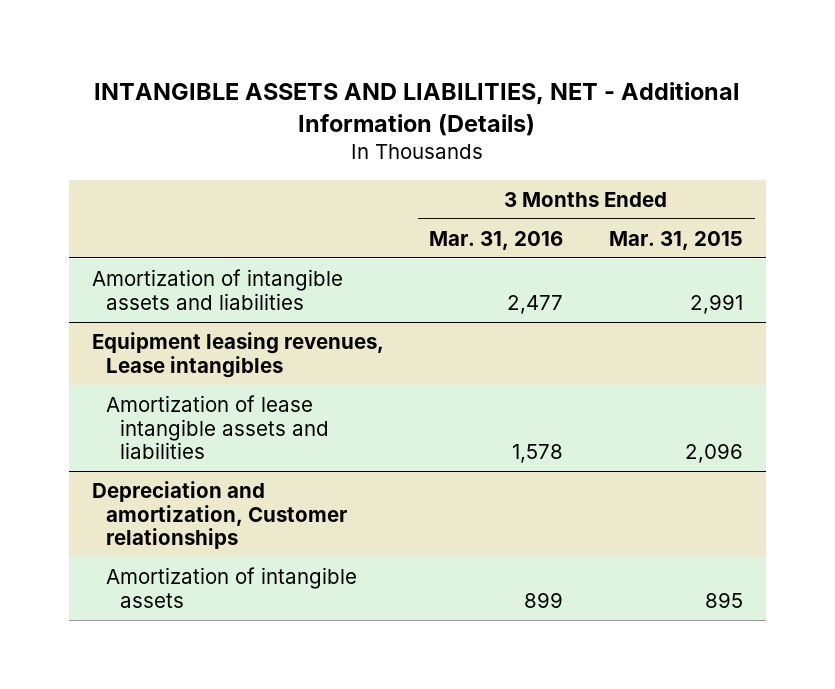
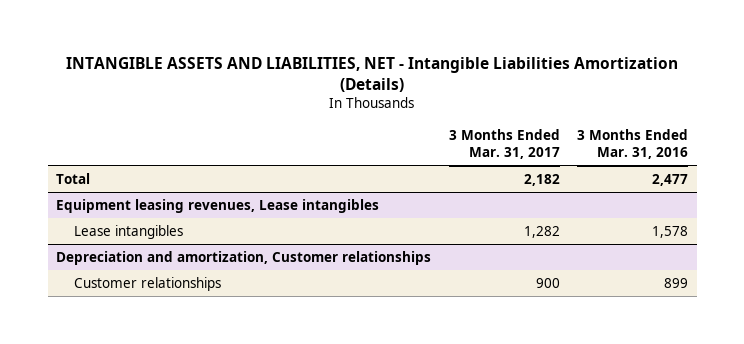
- INTANGIBLE ASSETS AND LIABILITIES, NET - Additional Information (Details)
+ INTANGIBLE ASSETS AND LIABILITIES, NET - Intangible Liabilities Amortization (Details)
- | 3 Months Ended Mar. 31, 2016 | 3 Months Ended Mar. 31, 2015
+ | 3 Months Ended Mar. 31, 2017 | 3 Months Ended Mar. 31, 2016
- Amortization of intangible assets and liabilities | 2,477 | 2,991
+ Total | 2,182 | 2,477
@ Equipment leasing revenues, Lease intangibles
- Amortization of lease intangible assets and liabilities | 1,578 | 2,096
+ Lease intangibles | 1,282 | 1,578
@ Depreciation and amortization, Customer relationships
- Amortization of intangible assets | 899 | 895
+ Customer relationships | 900 | 899

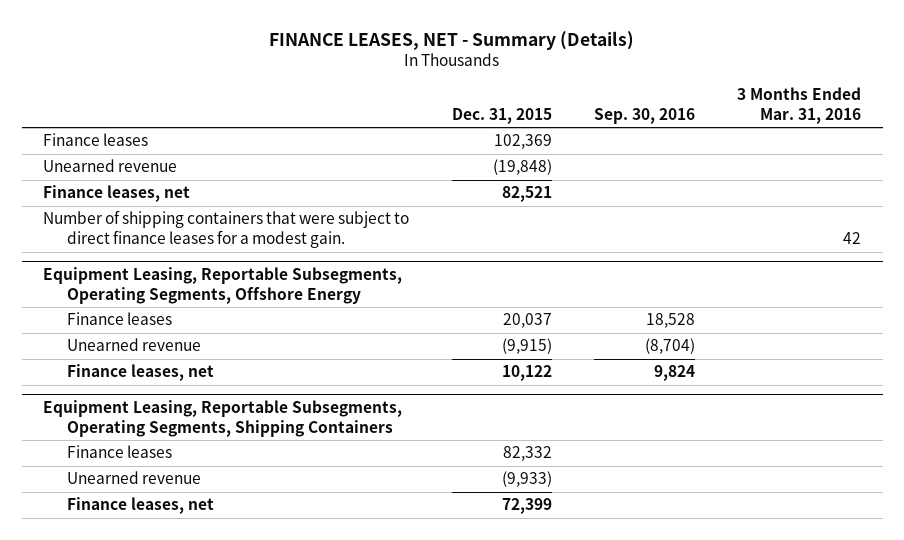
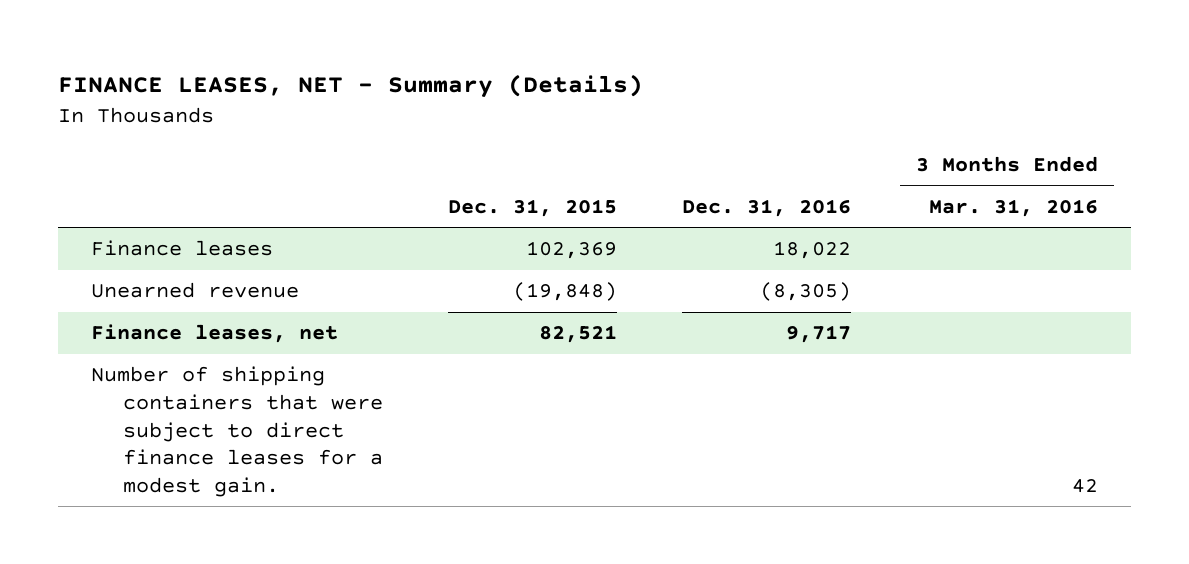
- | Dec. 31, 2015 | Sep. 30, 2016 | 3 Months Ended Mar. 31, 2016
+ | Dec. 31, 2015 | Dec. 31, 2016 | 3 Months Ended Mar. 31, 2016
- Equipment Leasing, Reportable Subsegments, Operating Segments, Offshore Energy
- Finance leases | 20,037 | 18,528 |
- Unearned revenue | (9,915) | (8,704) |
- Finance leases, net | 10,122 | 9,824 |
- Equipment Leasing, Reportable Subsegments, Operating Segments, Shipping Containers
- Finance leases | 82,332 | |
- Unearned revenue | (9,933) | |
- Finance leases, net | 72,399 | |

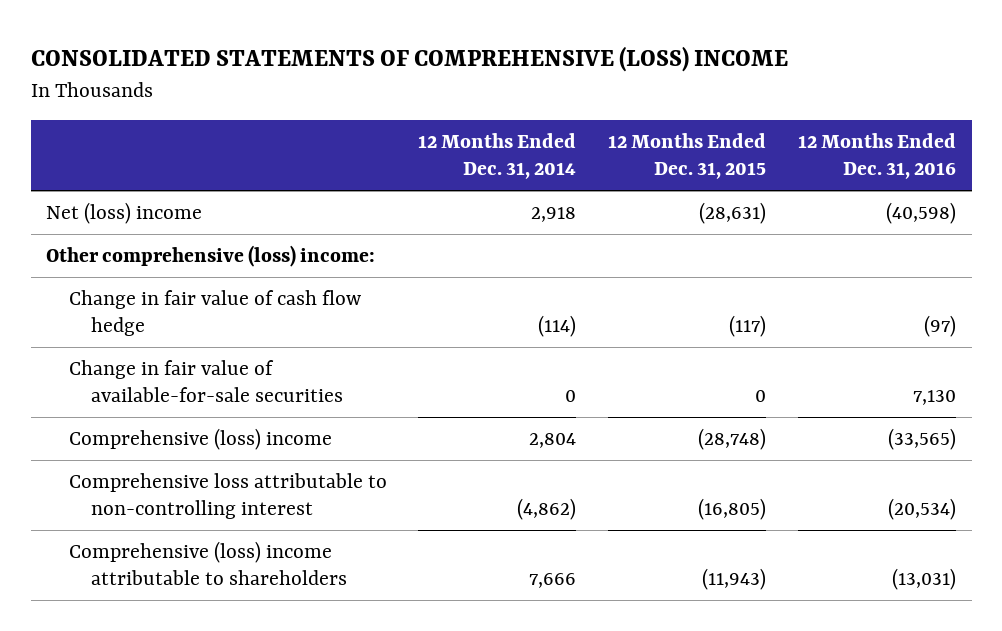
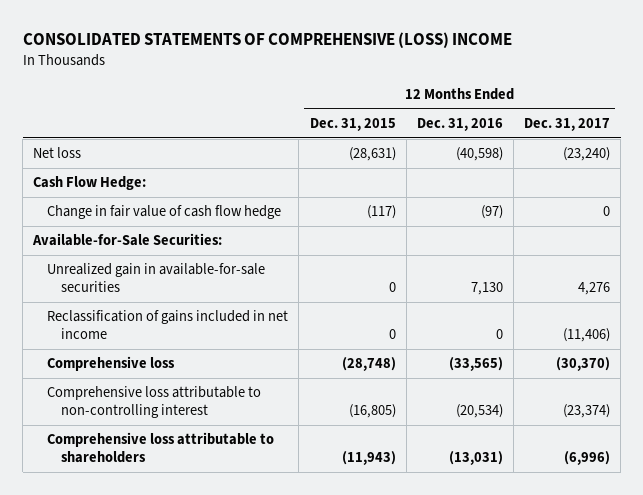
- | 12 Months Ended Dec. 31, 2014 | 12 Months Ended Dec. 31, 2015 | 12 Months Ended Dec. 31, 2016
+ | 12 Months Ended Dec. 31, 2015 | 12 Months Ended Dec. 31, 2016 | 12 Months Ended Dec. 31, 2017
- Net (loss) income | 2,918 | (28,631) | (40,598)
- Other comprehensive (loss) income:
+ Net loss | (28,631) | (40,598) | (23,240)
+ Cash Flow Hedge:
- Change in fair value of available-for-sale securities | 0 | 0 | 7,130
- Comprehensive (loss) income | 2,804 | (28,748) | (33,565)
+ Available-for-Sale Securities:
+ Unrealized gain in available-for-sale securities | 0 | 7,130 | 4,276
+ Reclassification of gains included in net income | 0 | 0 | (11,406)
+ Comprehensive loss | (28,748) | (33,565) | (30,370)
- Comprehensive (loss) income attributable to shareholders | 7,666 | (11,943) | (13,031)
+ Comprehensive loss attributable to shareholders | (11,943) | (13,031) | (6,996)

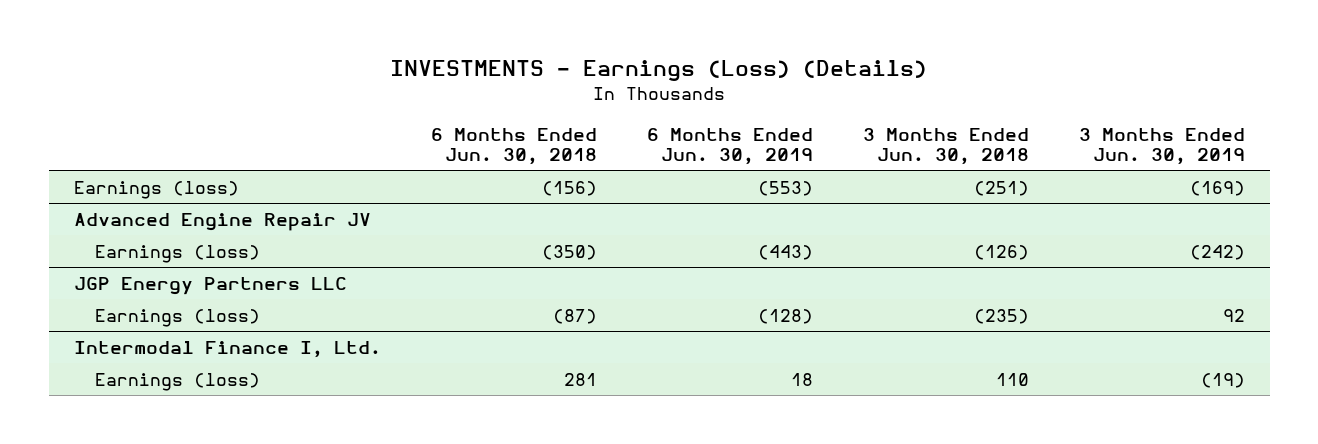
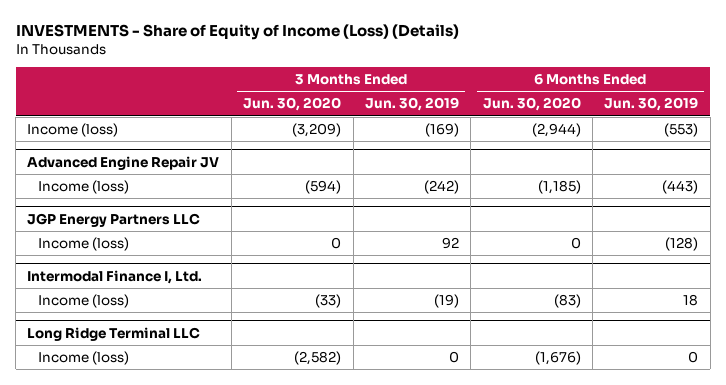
- INVESTMENTS - Earnings (Loss) (Details)
+ INVESTMENTS - Share of Equity of Income (Loss) (Details)
- | 6 Months Ended Jun. 30, 2018 | 6 Months Ended Jun. 30, 2019 | 3 Months Ended Jun. 30, 2018 | 3 Months Ended Jun. 30, 2019
+ | 3 Months Ended Jun. 30, 2020 | 3 Months Ended Jun. 30, 2019 | 6 Months Ended Jun. 30, 2020 | 6 Months Ended Jun. 30, 2019
- Earnings (loss) | (156) | (553) | (251) | (169)
+ Income (loss) | (3,209) | (169) | (2,944) | (553)
@ Advanced Engine Repair JV
- Earnings (loss) | (350) | (443) | (126) | (242)
+ Income (loss) | (594) | (242) | (1,185) | (443)
@ JGP Energy Partners LLC
- Earnings (loss) | (87) | (128) | (235) | 92
+ Income (loss) | 0 | 92 | 0 | (128)
@ Intermodal Finance I, Ltd.
- Earnings (loss) | 281 | 18 | 110 | (19)
+ Income (loss) | (33) | (19) | (83) | 18
+ Long Ridge Terminal LLC
+ Income (loss) | (2,582) | 0 | (1,676) | 0

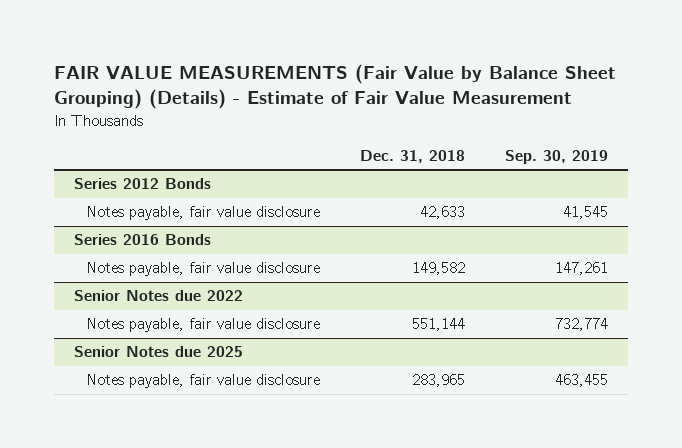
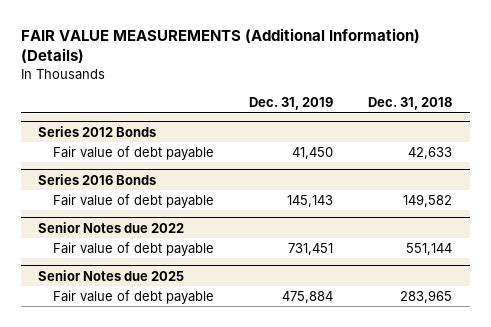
- FAIR VALUE MEASUREMENTS (Fair Value by Balance Sheet Grouping) (Details) - Estimate of Fair Value Measurement
+ FAIR VALUE MEASUREMENTS (Additional Information) (Details)
- | Dec. 31, 2018 | Sep. 30, 2019
+ | Dec. 31, 2019 | Dec. 31, 2018
@ Series 2012 Bonds
- Notes payable, fair value disclosure | 42,633 | 41,545
+ Fair value of debt payable | 41,450 | 42,633
@ Series 2016 Bonds
- Notes payable, fair value disclosure | 149,582 | 147,261
+ Fair value of debt payable | 145,143 | 149,582
@ Senior Notes due 2022
- Notes payable, fair value disclosure | 551,144 | 732,774
+ Fair value of debt payable | 731,451 | 551,144
@ Senior Notes due 2025
- Notes payable, fair value disclosure | 283,965 | 463,455
+ Fair value of debt payable | 475,884 | 283,965

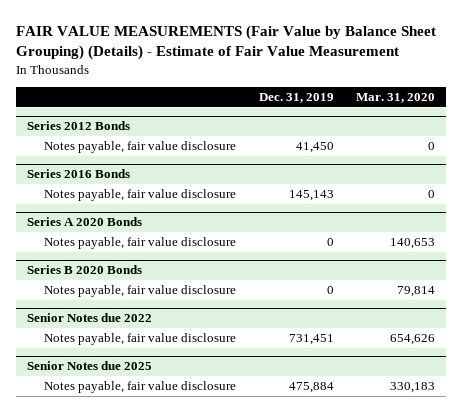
- FAIR VALUE MEASUREMENTS (Additional Information) (Details)
+ FAIR VALUE MEASUREMENTS (Fair Value by Balance Sheet Grouping) (Details) - Estimate of Fair Value Measurement
- | Dec. 31, 2019 | Dec. 31, 2018
+ | Dec. 31, 2019 | Mar. 31, 2020
@ Series 2012 Bonds
- Fair value of debt payable | 41,450 | 42,633
+ Notes payable, fair value disclosure | 41,450 | 0
@ Series 2016 Bonds
- Fair value of debt payable | 145,143 | 149,582
+ Notes payable, fair value disclosure | 145,143 | 0
+ Series A 2020 Bonds
+ Notes payable, fair value disclosure | 0 | 140,653
+ Series B 2020 Bonds
+ Notes payable, fair value disclosure | 0 | 79,814
@ Senior Notes due 2022
- Fair value of debt payable | 731,451 | 551,144
+ Notes payable, fair value disclosure | 731,451 | 654,626
@ Senior Notes due 2025
- Fair value of debt payable | 475,884 | 283,965
+ Notes payable, fair value disclosure | 475,884 | 330,183

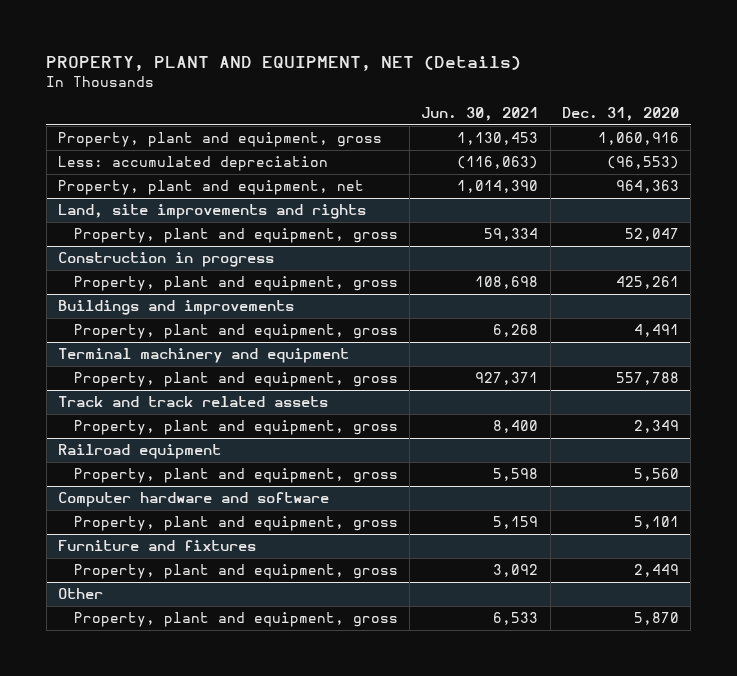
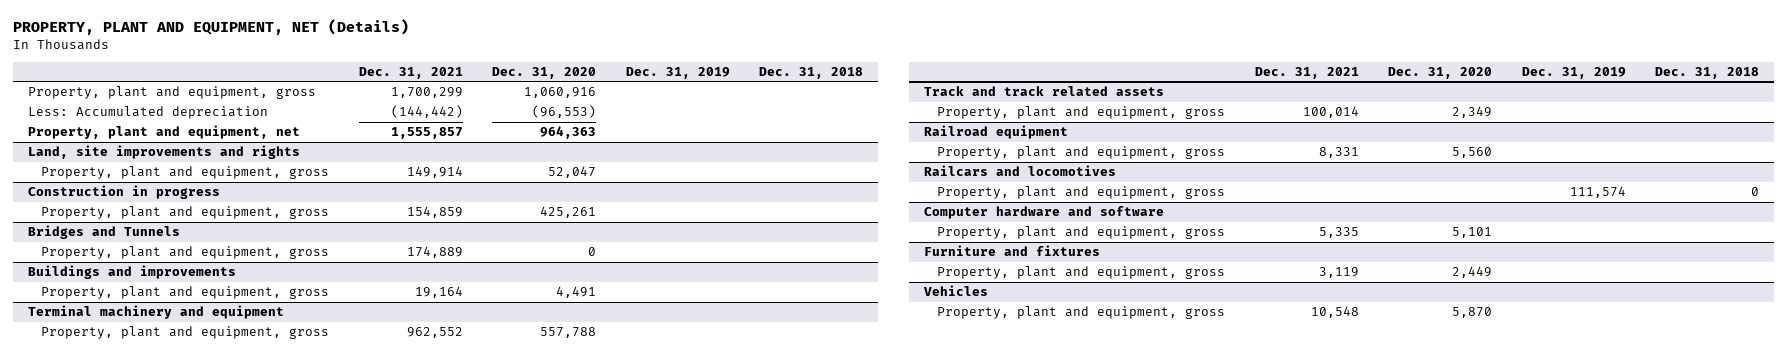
- | Jun. 30, 2021 | Dec. 31, 2020
+ | Dec. 31, 2021 | Dec. 31, 2020 | Dec. 31, 2019 | Dec. 31, 2018
- Less: accumulated depreciation | (116,063) | (96,553)
+ Less: Accumulated depreciation | (144,442) | (96,553) | |
+ Bridges and Tunnels
+ Property, plant and equipment, gross | 174,889 | 0 | |
+ Railcars and locomotives
+ Property, plant and equipment, gross | | | 111,574 | 0
- Other
+ Vehicles

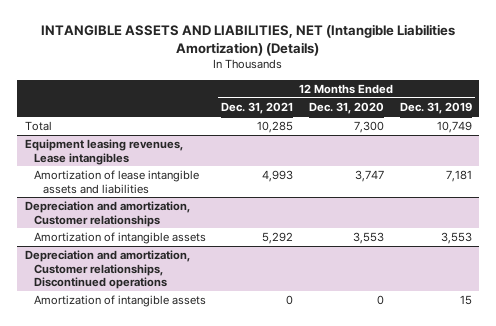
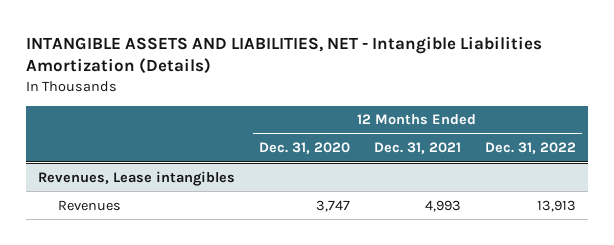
- INTANGIBLE ASSETS AND LIABILITIES, NET (Intangible Liabilities Amortization) (Details)
+ INTANGIBLE ASSETS AND LIABILITIES, NET - Intangible Liabilities Amortization (Details)
- | 12 Months Ended Dec. 31, 2021 | 12 Months Ended Dec. 31, 2020 | 12 Months Ended Dec. 31, 2019
+ | 12 Months Ended Dec. 31, 2020 | 12 Months Ended Dec. 31, 2021 | 12 Months Ended Dec. 31, 2022
- Total | 10,285 | 7,300 | 10,749
- Equipment leasing revenues, Lease intangibles
- Amortization of lease intangible assets and liabilities | 4,993 | 3,747 | 7,181
- Depreciation and amortization, Customer relationships
- Amortization of intangible assets | 5,292 | 3,553 | 3,553
- Depreciation and amortization, Customer relationships, Discontinued operations
- Amortization of intangible assets | 0 | 0 | 15
+ Revenues, Lease intangibles
+ Revenues | 3,747 | 4,993 | 13,913

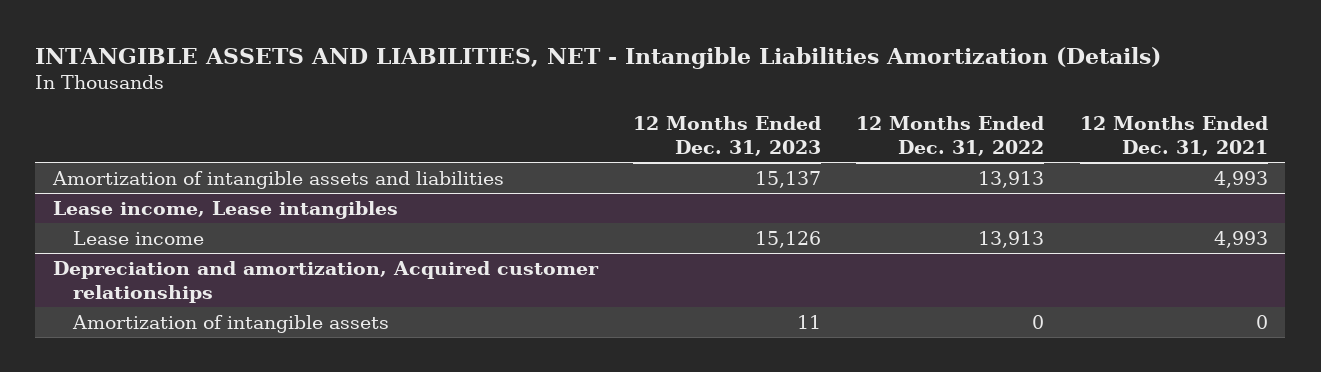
- | 12 Months Ended Dec. 31, 2020 | 12 Months Ended Dec. 31, 2021 | 12 Months Ended Dec. 31, 2022
+ | 12 Months Ended Dec. 31, 2023 | 12 Months Ended Dec. 31, 2022 | 12 Months Ended Dec. 31, 2021
- Revenues, Lease intangibles
- Revenues | 3,747 | 4,993 | 13,913
+ Amortization of intangible assets and liabilities | 15,137 | 13,913 | 4,993
+ Lease income, Lease intangibles
+ Lease income | 15,126 | 13,913 | 4,993
+ Depreciation and amortization, Acquired customer relationships
+ Amortization of intangible assets | 11 | 0 | 0

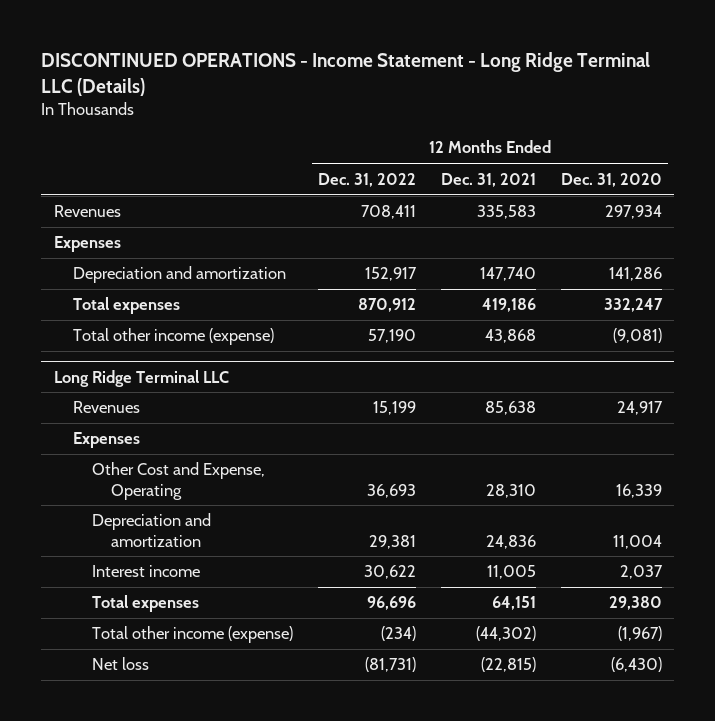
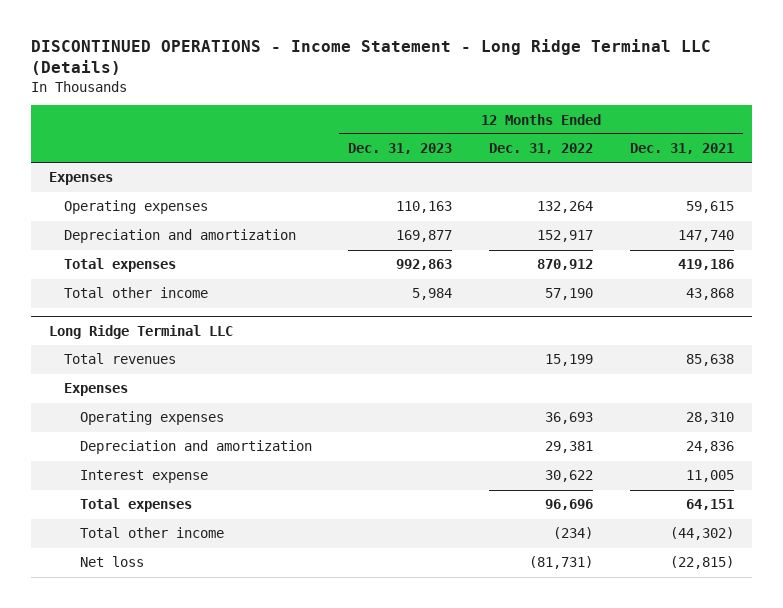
- | 12 Months Ended Dec. 31, 2022 | 12 Months Ended Dec. 31, 2021 | 12 Months Ended Dec. 31, 2020
+ | 12 Months Ended Dec. 31, 2023 | 12 Months Ended Dec. 31, 2022 | 12 Months Ended Dec. 31, 2021
- Revenues | 708,411 | 335,583 | 297,934
+ Operating expenses | 110,163 | 132,264 | 59,615
- Total other income (expense) | 57,190 | 43,868 | (9,081)
+ Total other income | 5,984 | 57,190 | 43,868
@ Long Ridge Terminal LLC
- Revenues | 15,199 | 85,638 | 24,917
+ Total revenues | | 15,199 | 85,638
- Other Cost and Expense, Operating | 36,693 | 28,310 | 16,339
+ Operating expenses | | 36,693 | 28,310
- Interest income | 30,622 | 11,005 | 2,037
+ Interest expense | | 30,622 | 11,005
- Total other income (expense) | (234) | (44,302) | (1,967)
+ Total other income | | (234) | (44,302)

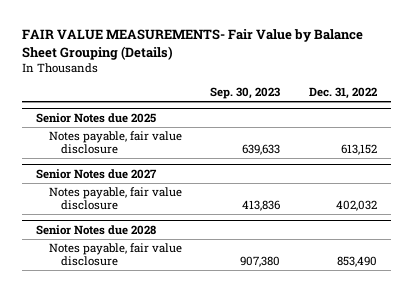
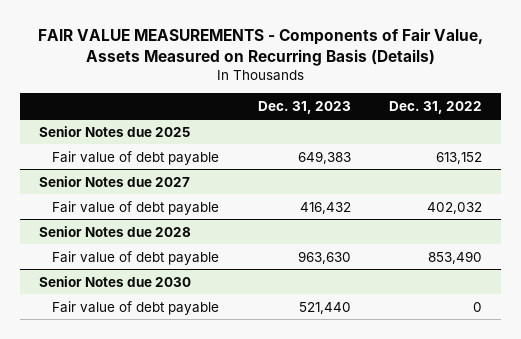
- FAIR VALUE MEASUREMENTS- Fair Value by Balance Sheet Grouping (Details)
+ FAIR VALUE MEASUREMENTS - Components of Fair Value, Assets Measured on Recurring Basis (Details)
- | Sep. 30, 2023 | Dec. 31, 2022
+ | Dec. 31, 2023 | Dec. 31, 2022
@ Senior Notes due 2025
- Notes payable, fair value disclosure | 639,633 | 613,152
+ Fair value of debt payable | 649,383 | 613,152
@ Senior Notes due 2027
- Notes payable, fair value disclosure | 413,836 | 402,032
+ Fair value of debt payable | 416,432 | 402,032
@ Senior Notes due 2028
- Notes payable, fair value disclosure | 907,380 | 853,490
+ Fair value of debt payable | 963,630 | 853,490
+ Senior Notes due 2030
+ Fair value of debt payable | 521,440 | 0

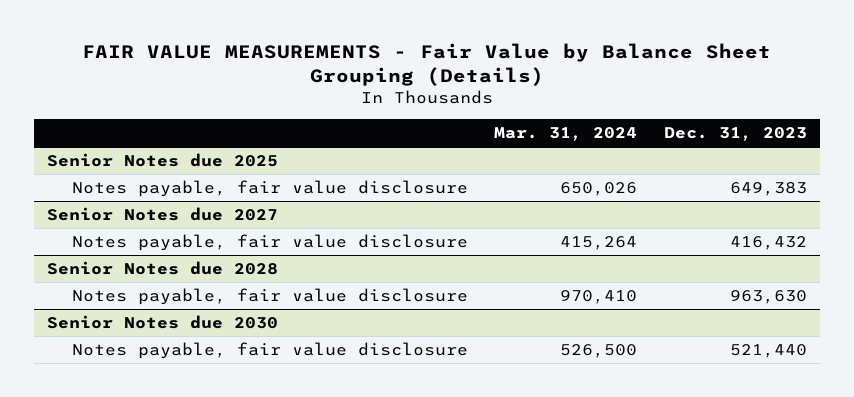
- FAIR VALUE MEASUREMENTS - Components of Fair Value, Assets Measured on Recurring Basis (Details)
+ FAIR VALUE MEASUREMENTS - Fair Value by Balance Sheet Grouping (Details)
- | Dec. 31, 2023 | Dec. 31, 2022
+ | Mar. 31, 2024 | Dec. 31, 2023
@ Senior Notes due 2025
- Fair value of debt payable | 649,383 | 613,152
+ Notes payable, fair value disclosure | 650,026 | 649,383
@ Senior Notes due 2027
- Fair value of debt payable | 416,432 | 402,032
+ Notes payable, fair value disclosure | 415,264 | 416,432
@ Senior Notes due 2028
- Fair value of debt payable | 963,630 | 853,490
+ Notes payable, fair value disclosure | 970,410 | 963,630
@ Senior Notes due 2030
- Fair value of debt payable | 521,440 | 0
+ Notes payable, fair value disclosure | 526,500 | 521,440

